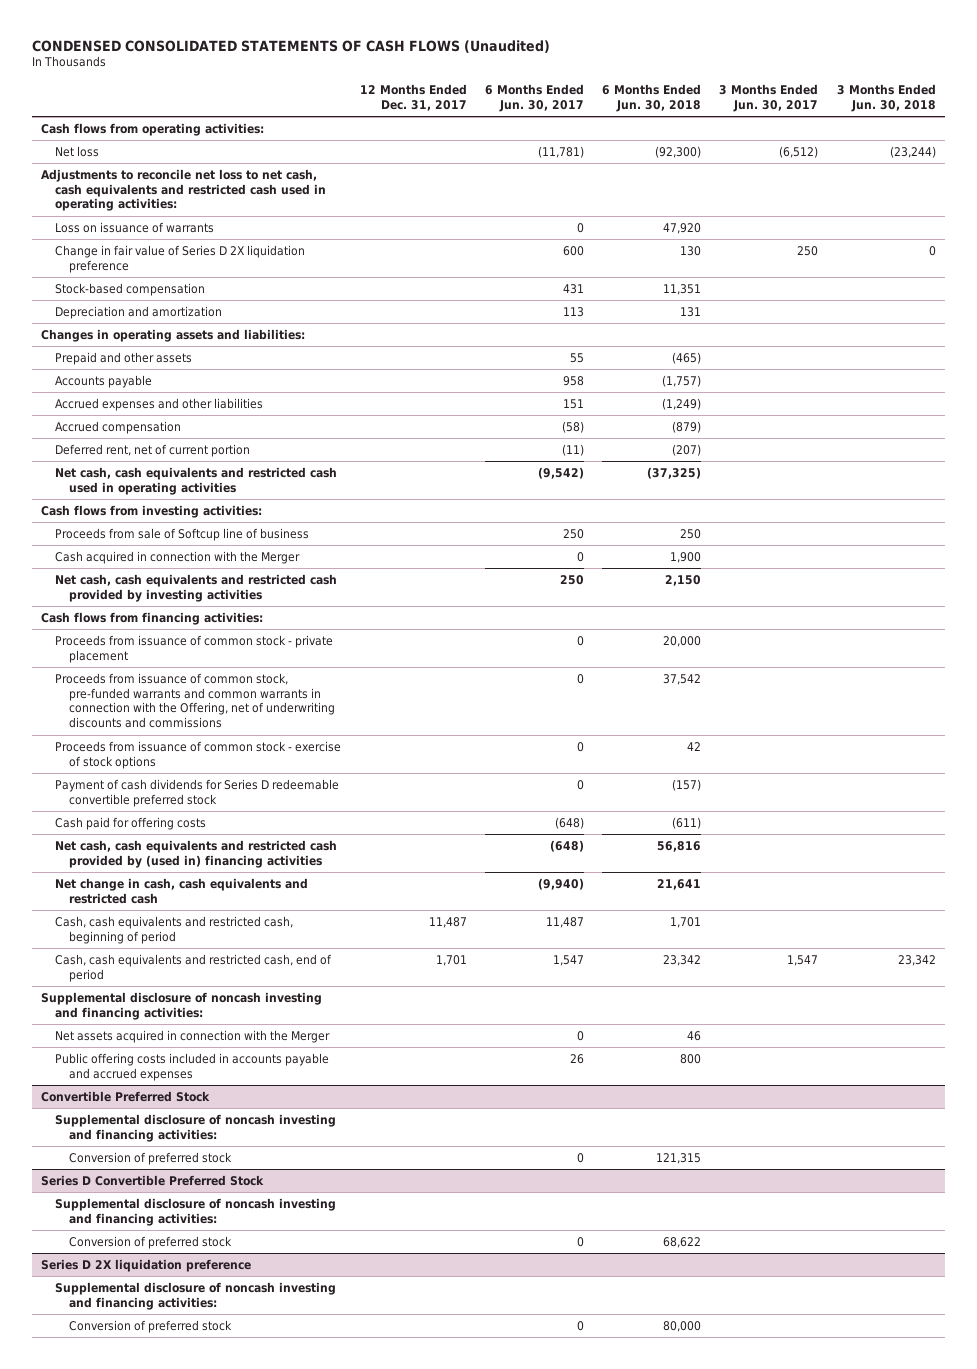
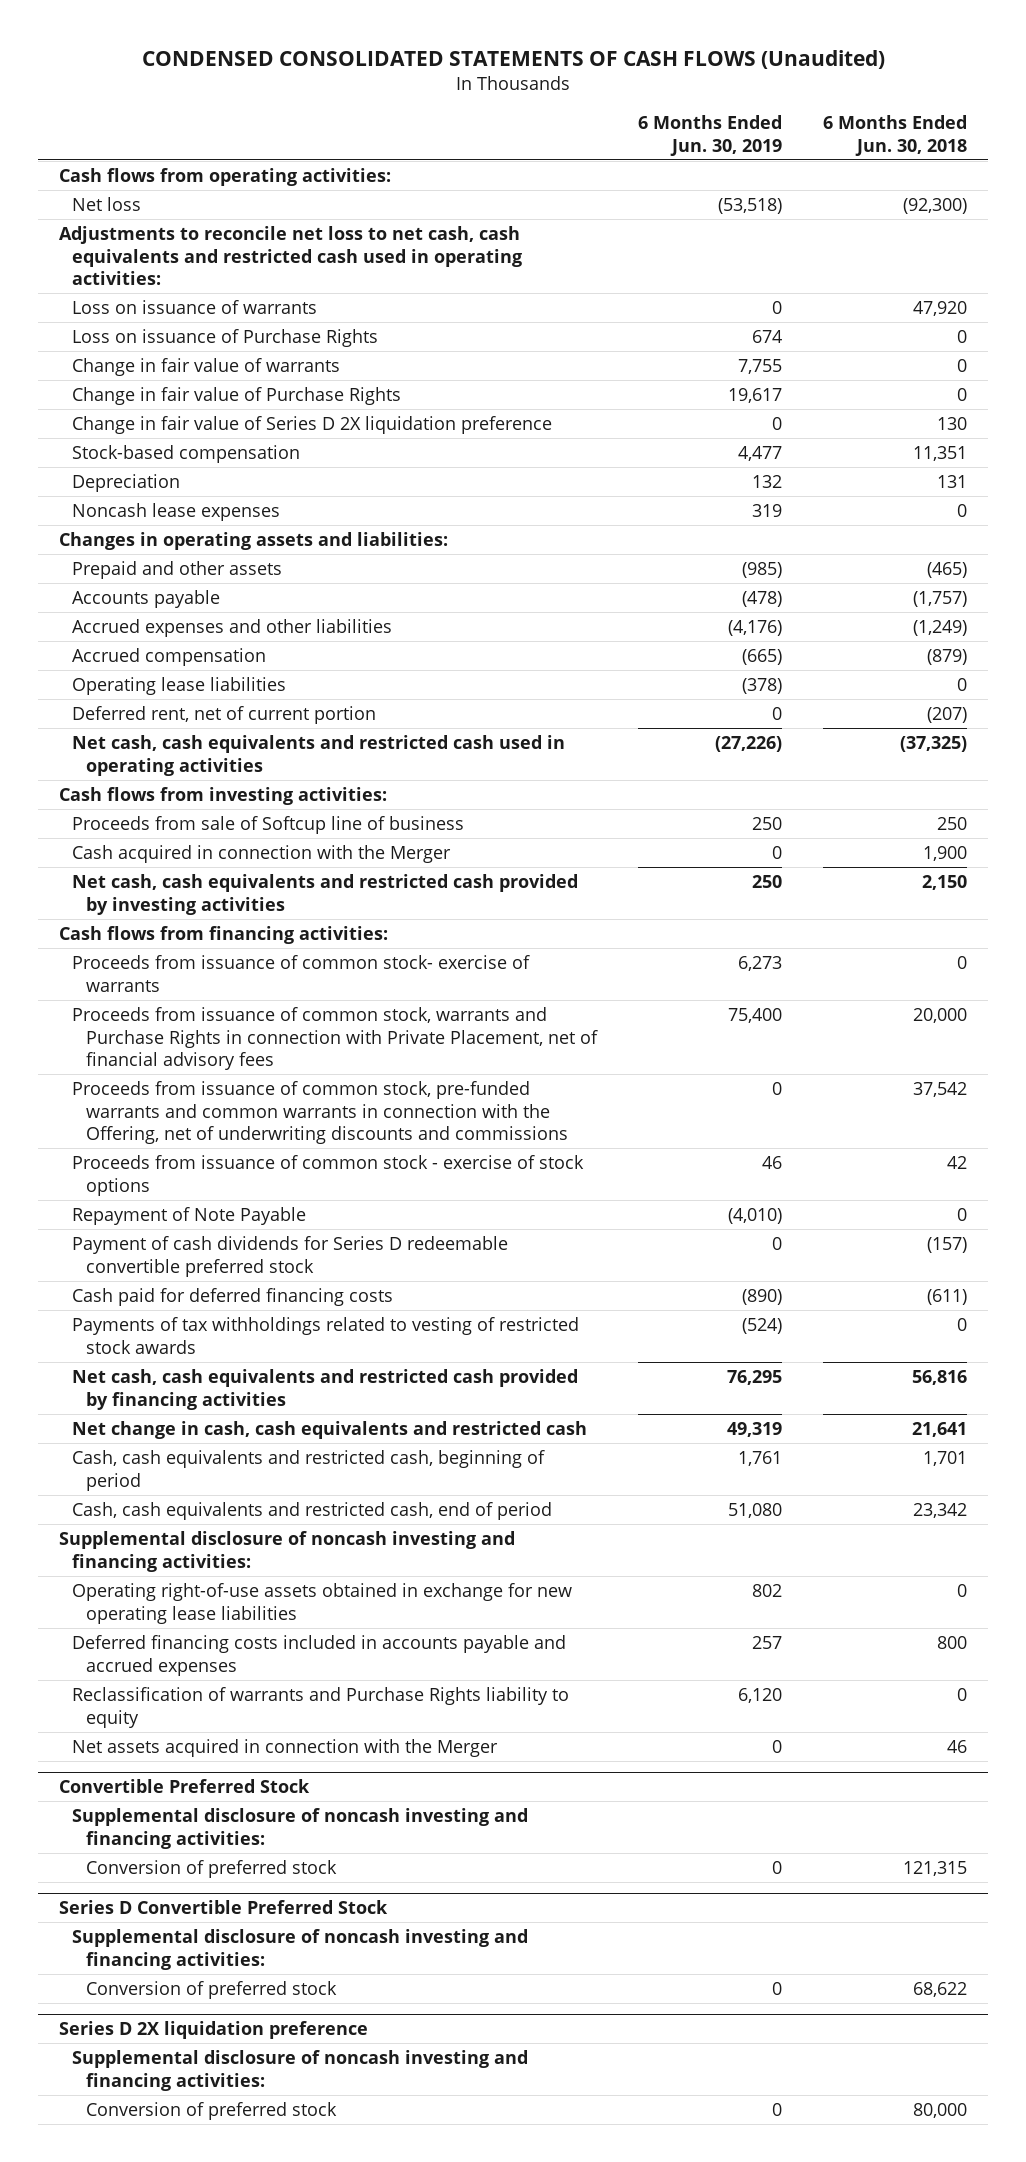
- | 12 Months Ended Dec. 31, 2017 | 6 Months Ended Jun. 30, 2017 | 6 Months Ended Jun. 30, 2018 | 3 Months Ended Jun. 30, 2017 | 3 Months Ended Jun. 30, 2018
+ | 6 Months Ended Jun. 30, 2019 | 6 Months Ended Jun. 30, 2018
+ Loss on issuance of Purchase Rights | 674 | 0
+ Change in fair value of warrants | 7,755 | 0
+ Change in fair value of Purchase Rights | 19,617 | 0
- Depreciation and amortization | | 113 | 131 | |
+ Depreciation | 132 | 131
+ Noncash lease expenses | 319 | 0
+ Operating lease liabilities | (378) | 0
- Proceeds from issuance of common stock - private placement | | 0 | 20,000 | |
+ Proceeds from issuance of common stock- exercise of warrants | 6,273 | 0
+ Proceeds from issuance of common stock, warrants and Purchase Rights in connection with Private Placement, net of financial advisory fees | 75,400 | 20,000
+ Repayment of Note Payable | (4,010) | 0
- Cash paid for offering costs | | (648) | (611) | |
- Net cash, cash equivalents and restricted cash provided by (used in) financing activities | | (648) | 56,816 | |
+ Cash paid for deferred financing costs | (890) | (611)
+ Payments of tax withholdings related to vesting of restricted stock awards | (524) | 0
+ Net cash, cash equivalents and restricted cash provided by financing activities | 76,295 | 56,816
+ Operating right-of-use assets obtained in exchange for new operating lease liabilities | 802 | 0
+ Deferred financing costs included in accounts payable and accrued expenses | 257 | 800
+ Reclassification of warrants and Purchase Rights liability to equity | 6,120 | 0
- Public offering costs included in accounts payable and accrued expenses | | 26 | 800 | |

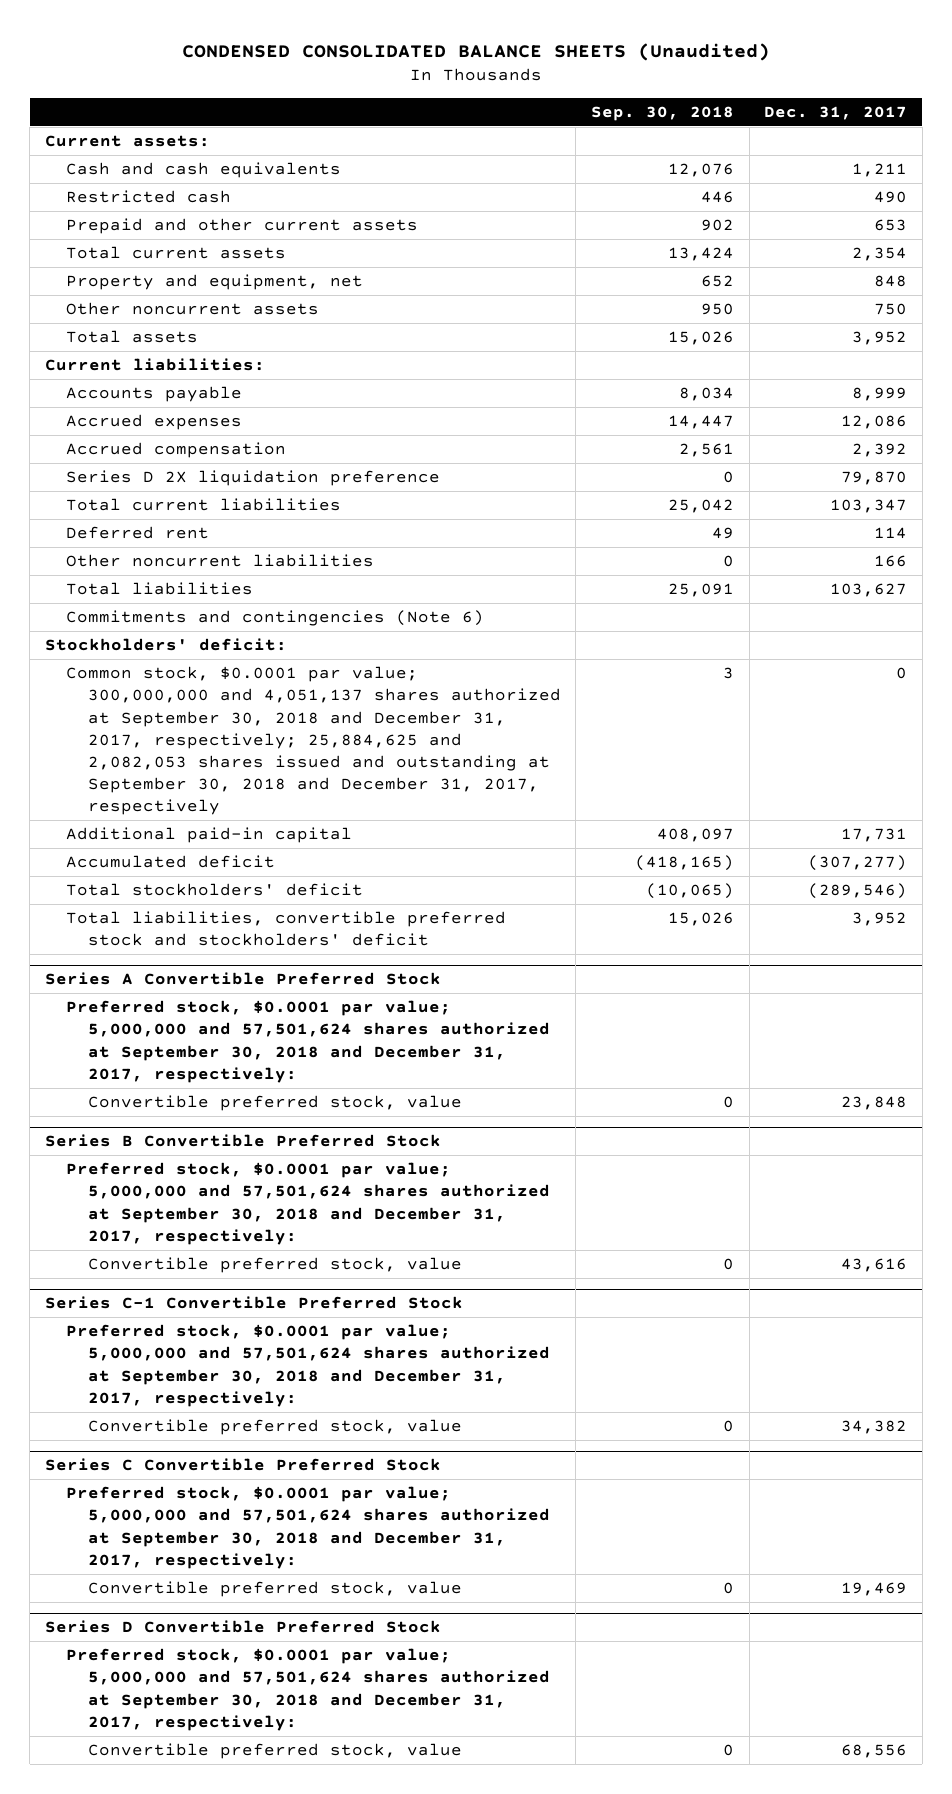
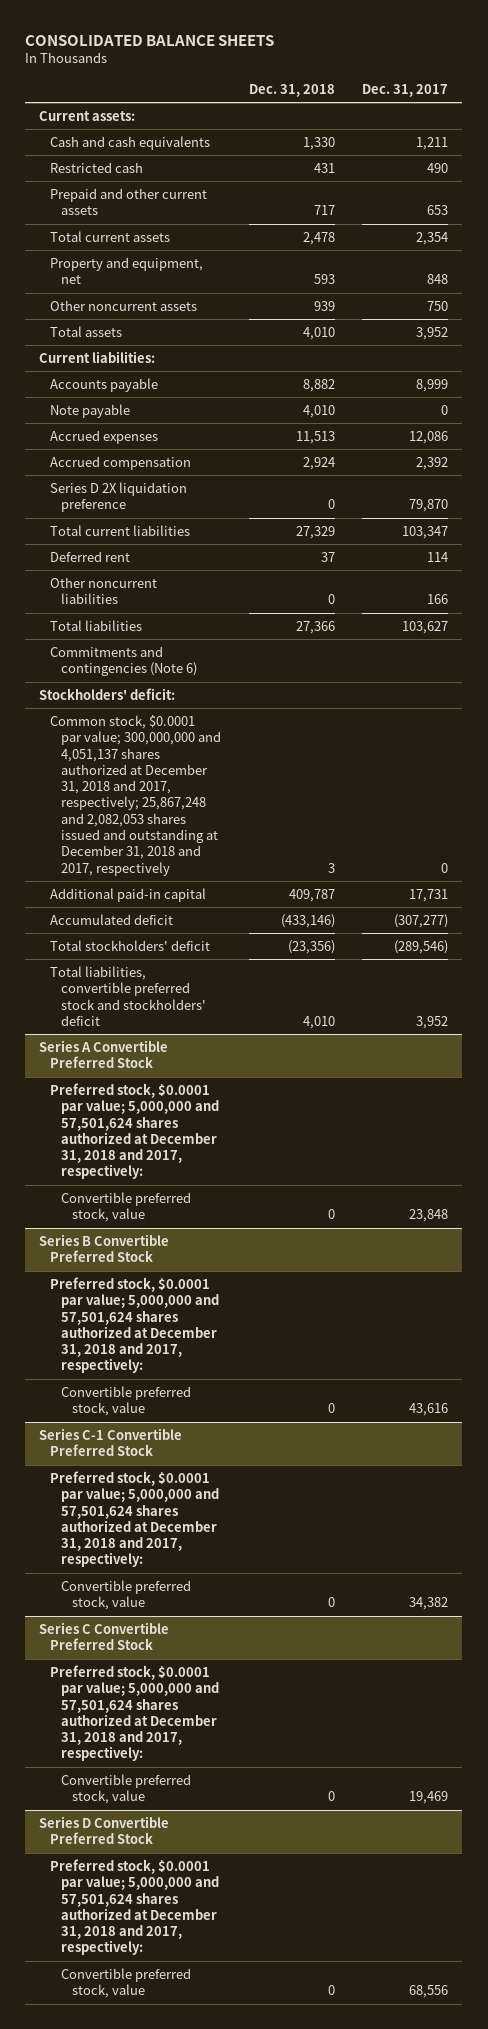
- CONDENSED CONSOLIDATED BALANCE SHEETS (Unaudited)
+ CONSOLIDATED BALANCE SHEETS
- | Sep. 30, 2018 | Dec. 31, 2017
+ | Dec. 31, 2018 | Dec. 31, 2017
+ Note payable | 4,010 | 0
- Common stock, $0.0001 par value; 300,000,000 and 4,051,137 shares authorized at September 30, 2018 and December 31, 2017, respectively; 25,884,625 and 2,082,053 shares issued and outstanding at September 30, 2018 and December 31, 2017, respectively | 3 | 0
+ Common stock, $0.0001 par value; 300,000,000 and 4,051,137 shares authorized at December 31, 2018 and 2017, respectively; 25,867,248 and 2,082,053 shares issued and outstanding at December 31, 2018 and 2017, respectively | 3 | 0
@ Series A Convertible Preferred Stock
- Preferred stock, $0.0001 par value; 5,000,000 and 57,501,624 shares authorized at September 30, 2018 and December 31, 2017, respectively:
+ Preferred stock, $0.0001 par value; 5,000,000 and 57,501,624 shares authorized at December 31, 2018 and 2017, respectively:
@ Series B Convertible Preferred Stock
- Preferred stock, $0.0001 par value; 5,000,000 and 57,501,624 shares authorized at September 30, 2018 and December 31, 2017, respectively:
+ Preferred stock, $0.0001 par value; 5,000,000 and 57,501,624 shares authorized at December 31, 2018 and 2017, respectively:
@ Series C-1 Convertible Preferred Stock
- Preferred stock, $0.0001 par value; 5,000,000 and 57,501,624 shares authorized at September 30, 2018 and December 31, 2017, respectively:
+ Preferred stock, $0.0001 par value; 5,000,000 and 57,501,624 shares authorized at December 31, 2018 and 2017, respectively:
@ Series C Convertible Preferred Stock
- Preferred stock, $0.0001 par value; 5,000,000 and 57,501,624 shares authorized at September 30, 2018 and December 31, 2017, respectively:
+ Preferred stock, $0.0001 par value; 5,000,000 and 57,501,624 shares authorized at December 31, 2018 and 2017, respectively:
@ Series D Convertible Preferred Stock
- Preferred stock, $0.0001 par value; 5,000,000 and 57,501,624 shares authorized at September 30, 2018 and December 31, 2017, respectively:
+ Preferred stock, $0.0001 par value; 5,000,000 and 57,501,624 shares authorized at December 31, 2018 and 2017, respectively:

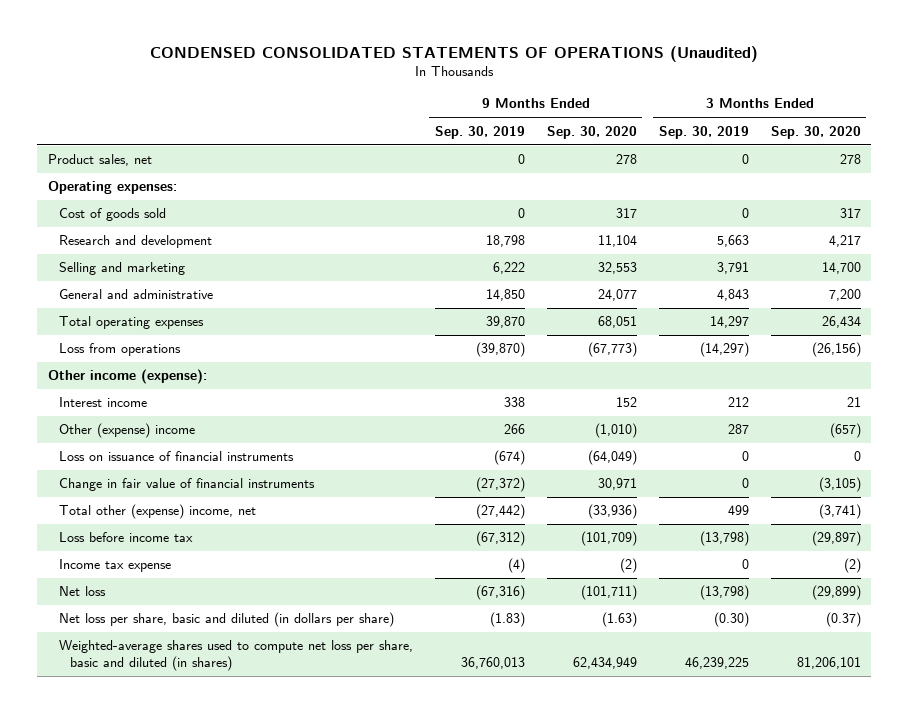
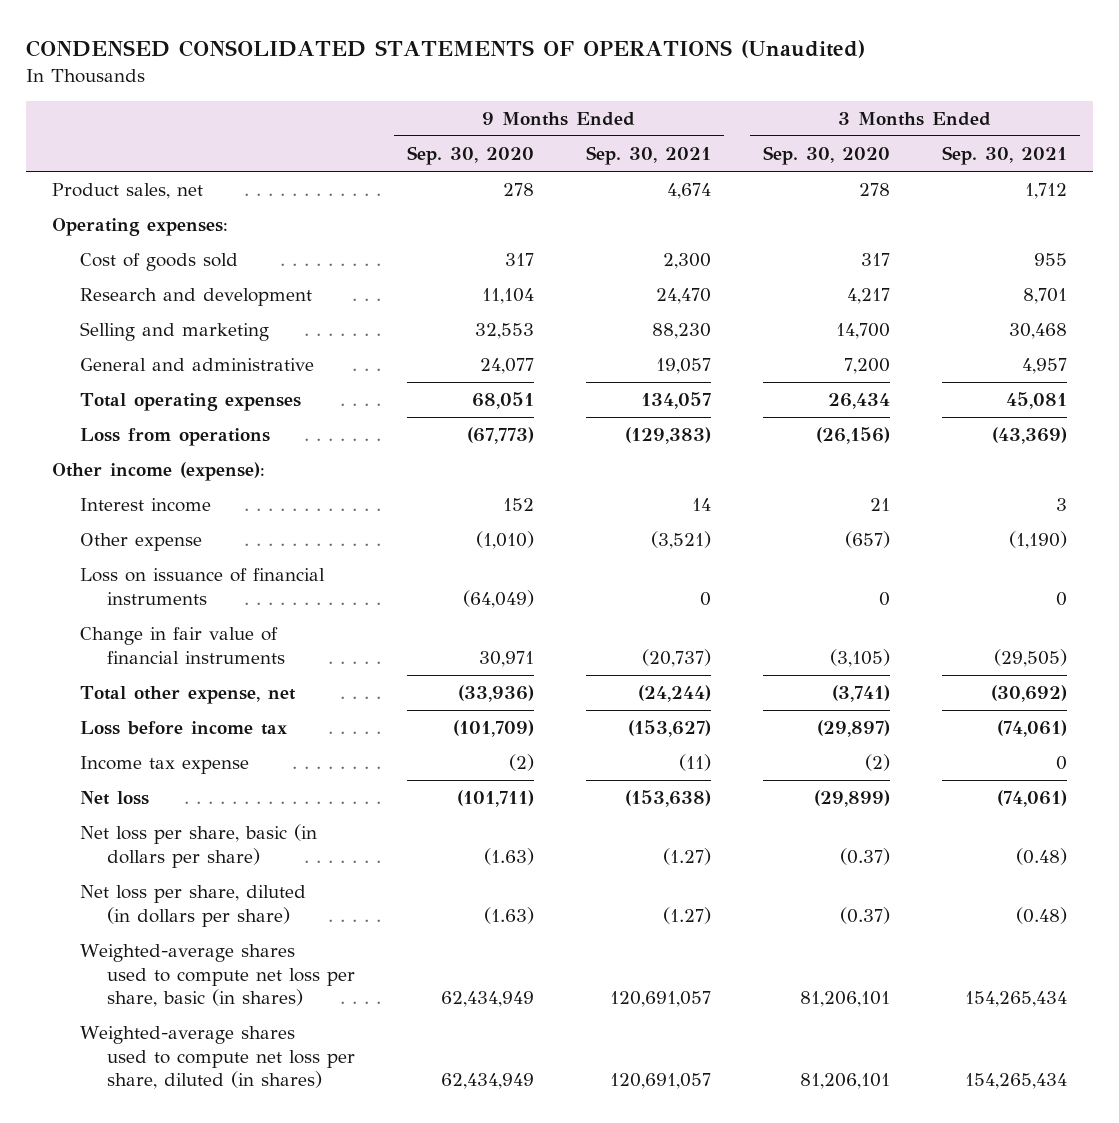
- | 9 Months Ended Sep. 30, 2019 | 9 Months Ended Sep. 30, 2020 | 3 Months Ended Sep. 30, 2019 | 3 Months Ended Sep. 30, 2020
+ | 9 Months Ended Sep. 30, 2020 | 9 Months Ended Sep. 30, 2021 | 3 Months Ended Sep. 30, 2020 | 3 Months Ended Sep. 30, 2021
- Other (expense) income | 266 | (1,010) | 287 | (657)
+ Other expense | (1,010) | (3,521) | (657) | (1,190)
- Total other (expense) income, net | (27,442) | (33,936) | 499 | (3,741)
+ Total other expense, net | (33,936) | (24,244) | (3,741) | (30,692)
- Net loss per share, basic and diluted (in dollars per share) | (1.83) | (1.63) | (0.30) | (0.37)
- Weighted-average shares used to compute net loss per share, basic and diluted (in shares) | 36,760,013 | 62,434,949 | 46,239,225 | 81,206,101
+ Net loss per share, basic (in dollars per share) | (1.63) | (1.27) | (0.37) | (0.48)
+ Net loss per share, diluted (in dollars per share) | (1.63) | (1.27) | (0.37) | (0.48)
+ Weighted-average shares used to compute net loss per share, basic (in shares) | 62,434,949 | 120,691,057 | 81,206,101 | 154,265,434
+ Weighted-average shares used to compute net loss per share, diluted (in shares) | 62,434,949 | 120,691,057 | 81,206,101 | 154,265,434

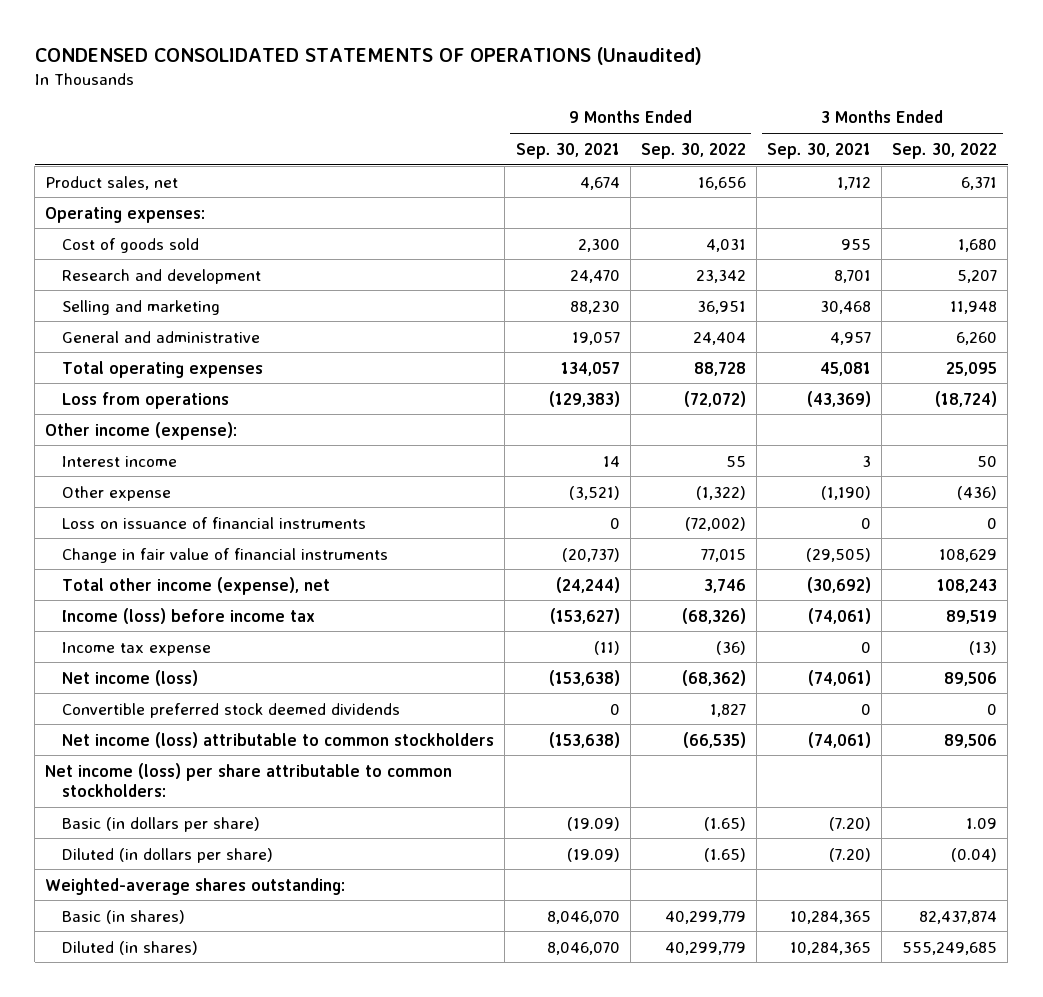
- | 9 Months Ended Sep. 30, 2020 | 9 Months Ended Sep. 30, 2021 | 3 Months Ended Sep. 30, 2020 | 3 Months Ended Sep. 30, 2021
+ | 9 Months Ended Sep. 30, 2021 | 9 Months Ended Sep. 30, 2022 | 3 Months Ended Sep. 30, 2021 | 3 Months Ended Sep. 30, 2022
- Total other expense, net | (33,936) | (24,244) | (3,741) | (30,692)
- Loss before income tax | (101,709) | (153,627) | (29,897) | (74,061)
+ Total other income (expense), net | (24,244) | 3,746 | (30,692) | 108,243
+ Income (loss) before income tax | (153,627) | (68,326) | (74,061) | 89,519
- Net loss | (101,711) | (153,638) | (29,899) | (74,061)
- Net loss per share, basic (in dollars per share) | (1.63) | (1.27) | (0.37) | (0.48)
- Net loss per share, diluted (in dollars per share) | (1.63) | (1.27) | (0.37) | (0.48)
- Weighted-average shares used to compute net loss per share, basic (in shares) | 62,434,949 | 120,691,057 | 81,206,101 | 154,265,434
- Weighted-average shares used to compute net loss per share, diluted (in shares) | 62,434,949 | 120,691,057 | 81,206,101 | 154,265,434
+ Net income (loss) | (153,638) | (68,362) | (74,061) | 89,506
+ Convertible preferred stock deemed dividends | 0 | 1,827 | 0 | 0
+ Net income (loss) attributable to common stockholders | (153,638) | (66,535) | (74,061) | 89,506
+ Net income (loss) per share attributable to common stockholders:
+ Basic (in dollars per share) | (19.09) | (1.65) | (7.20) | 1.09
+ Diluted (in dollars per share) | (19.09) | (1.65) | (7.20) | (0.04)
+ Weighted-average shares outstanding:
+ Basic (in shares) | 8,046,070 | 40,299,779 | 10,284,365 | 82,437,874
+ Diluted (in shares) | 8,046,070 | 40,299,779 | 10,284,365 | 555,249,685

